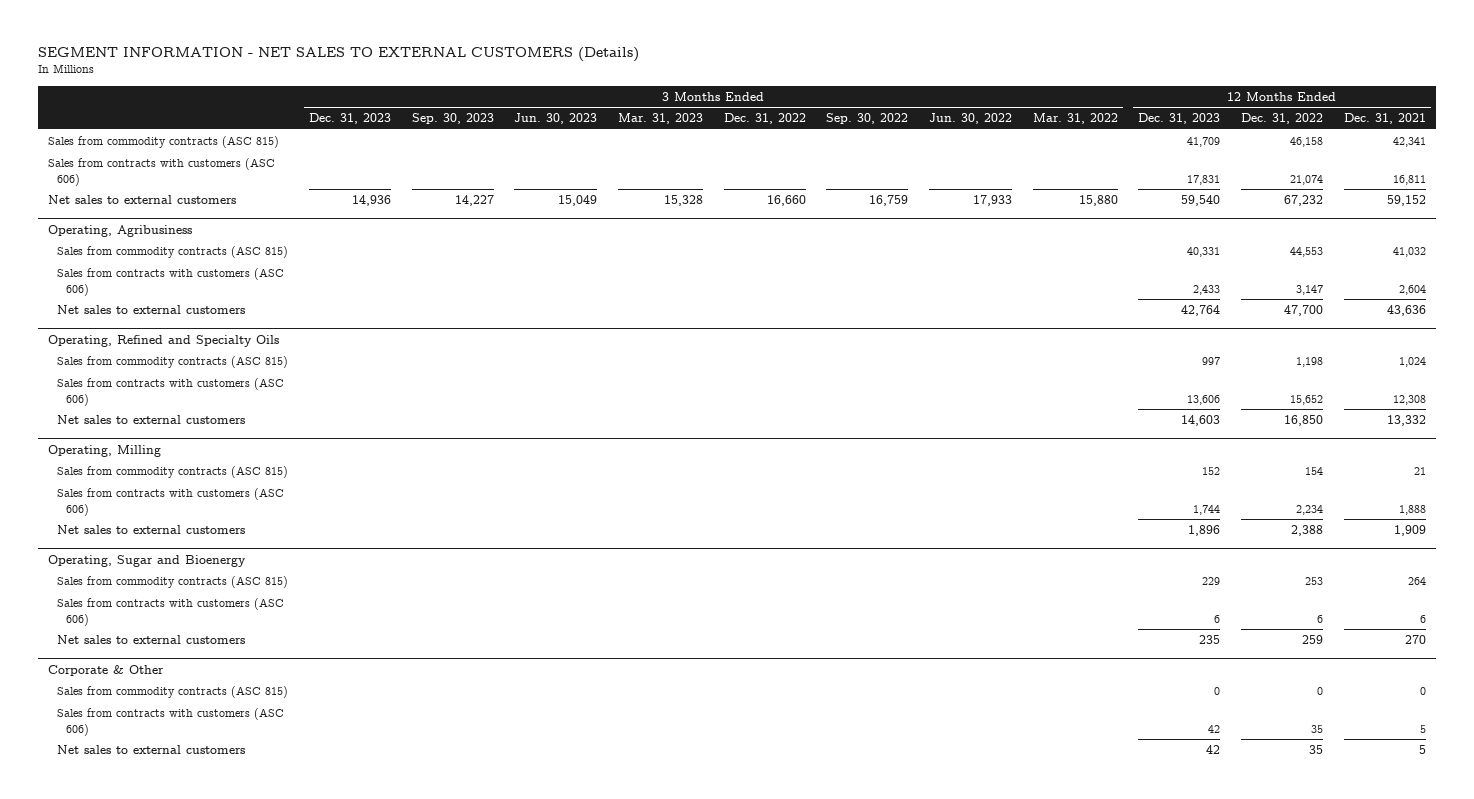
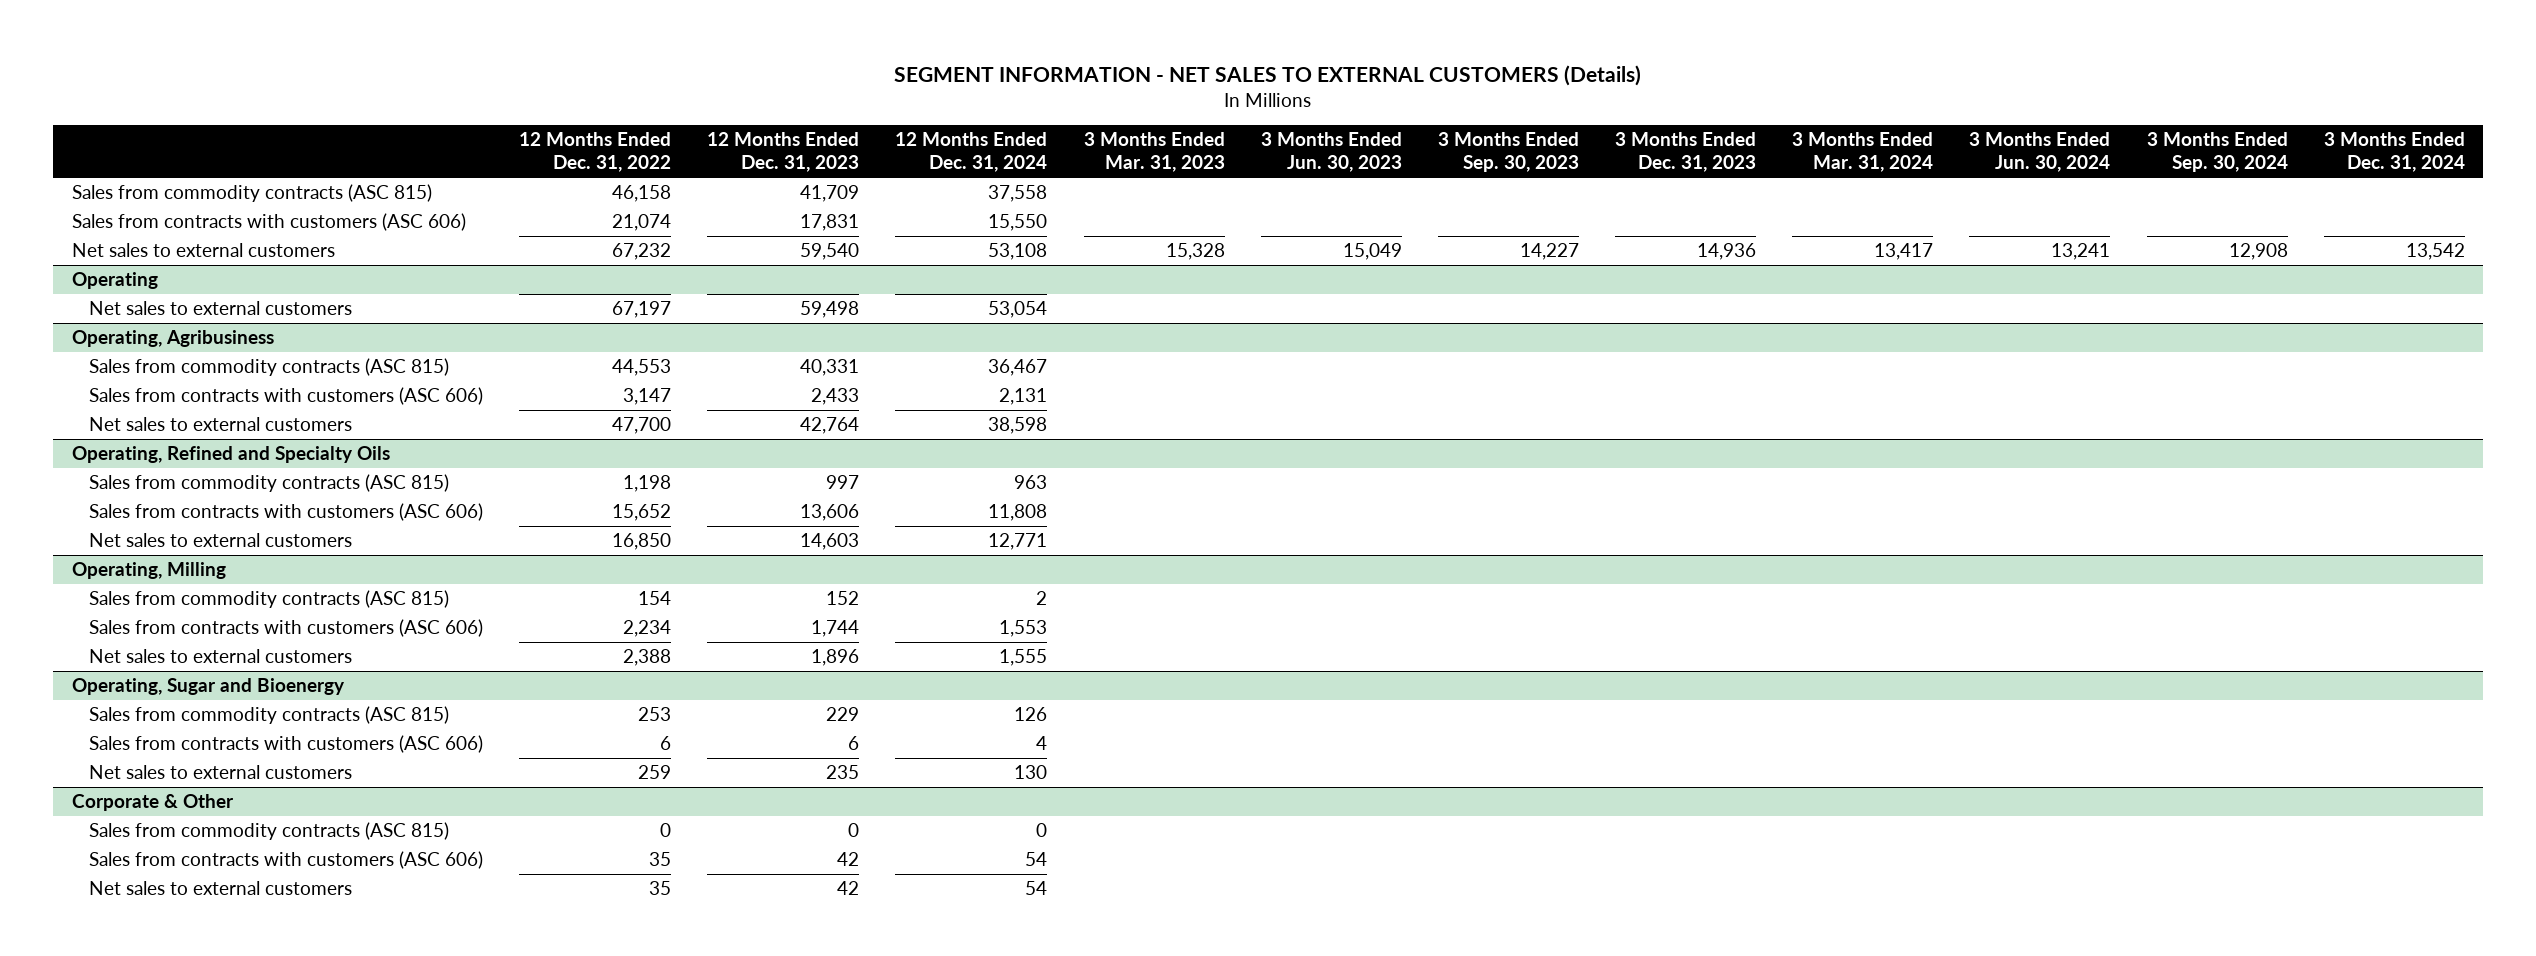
- | 3 Months Ended Dec. 31, 2023 | 3 Months Ended Sep. 30, 2023 | 3 Months Ended Jun. 30, 2023 | 3 Months Ended Mar. 31, 2023 | 3 Months Ended Dec. 31, 2022 | 3 Months Ended Sep. 30, 2022 | 3 Months Ended Jun. 30, 2022 | 3 Months Ended Mar. 31, 2022 | 12 Months Ended Dec. 31, 2023 | 12 Months Ended Dec. 31, 2022 | 12 Months Ended Dec. 31, 2021
+ | 12 Months Ended Dec. 31, 2022 | 12 Months Ended Dec. 31, 2023 | 12 Months Ended Dec. 31, 2024 | 3 Months Ended Mar. 31, 2023 | 3 Months Ended Jun. 30, 2023 | 3 Months Ended Sep. 30, 2023 | 3 Months Ended Dec. 31, 2023 | 3 Months Ended Mar. 31, 2024 | 3 Months Ended Jun. 30, 2024 | 3 Months Ended Sep. 30, 2024 | 3 Months Ended Dec. 31, 2024
+ Operating
+ Net sales to external customers | 67,197 | 59,498 | 53,054 | | | | | | | |

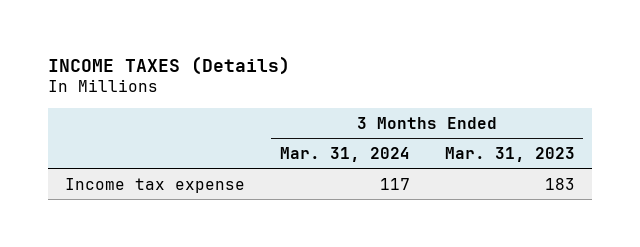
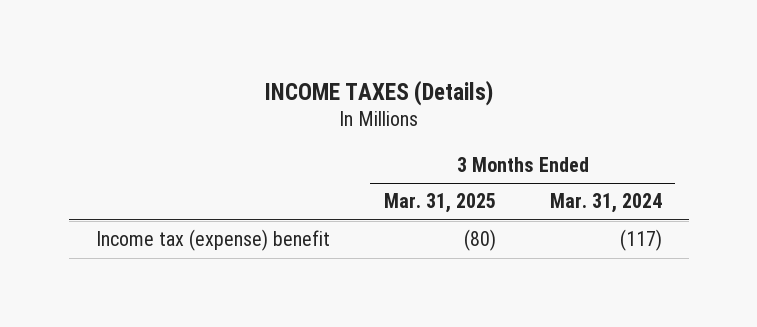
- | 3 Months Ended Mar. 31, 2024 | 3 Months Ended Mar. 31, 2023
+ | 3 Months Ended Mar. 31, 2025 | 3 Months Ended Mar. 31, 2024
- Income tax expense | 117 | 183
+ Income tax (expense) benefit | (80) | (117)

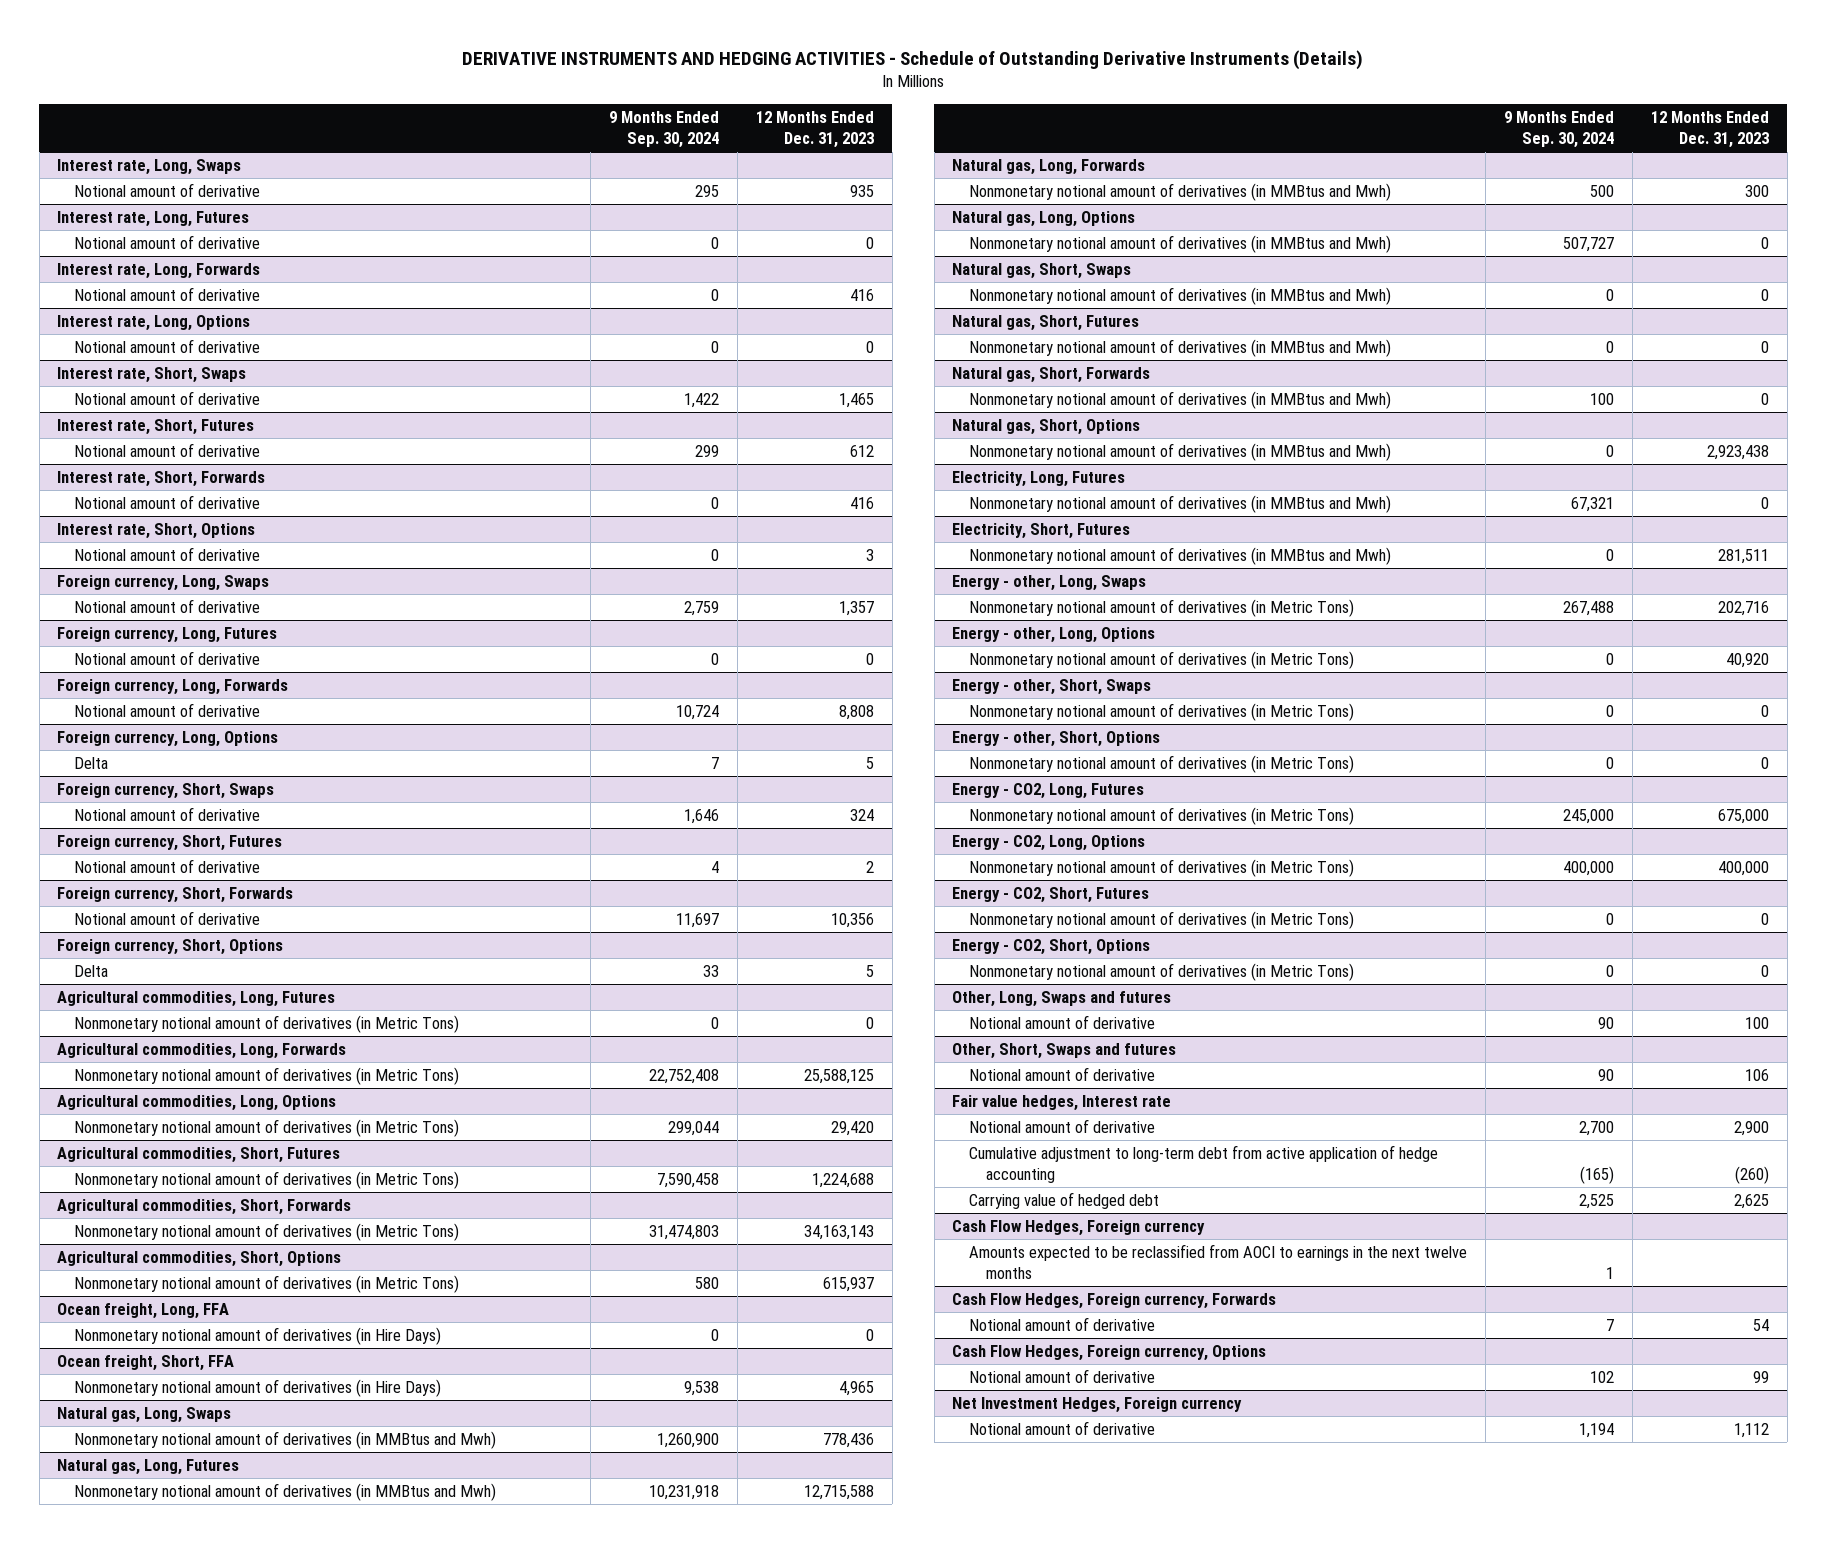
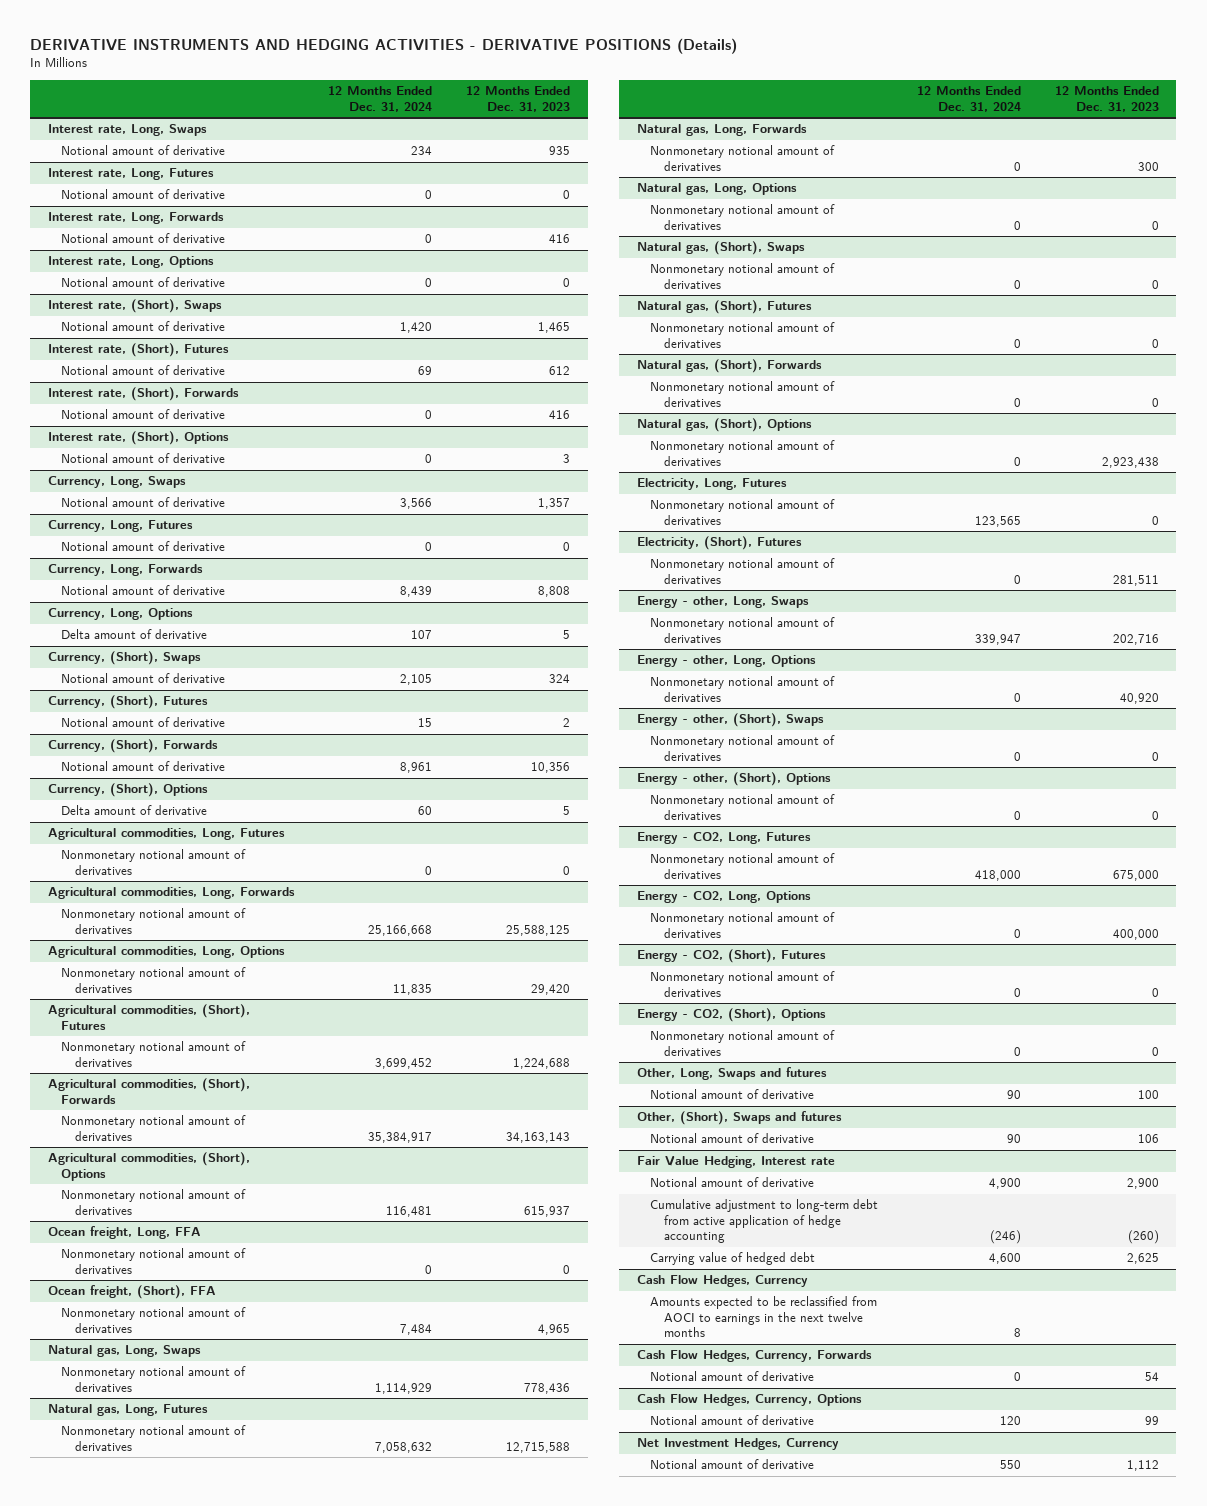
- DERIVATIVE INSTRUMENTS AND HEDGING ACTIVITIES - Schedule of Outstanding Derivative Instruments (Details)
+ DERIVATIVE INSTRUMENTS AND HEDGING ACTIVITIES - DERIVATIVE POSITIONS (Details)
- | 9 Months Ended Sep. 30, 2024 | 12 Months Ended Dec. 31, 2023
+ | 12 Months Ended Dec. 31, 2024 | 12 Months Ended Dec. 31, 2023
- Interest rate, Short, Swaps
+ Interest rate, (Short), Swaps
- Interest rate, Short, Futures
+ Interest rate, (Short), Futures
- Interest rate, Short, Forwards
+ Interest rate, (Short), Forwards
- Interest rate, Short, Options
+ Interest rate, (Short), Options
- Foreign currency, Long, Swaps
+ Currency, Long, Swaps
- Foreign currency, Long, Futures
+ Currency, Long, Futures
- Foreign currency, Long, Forwards
+ Currency, Long, Forwards
- Foreign currency, Long, Options
- Delta | 7 | 5
- Foreign currency, Short, Swaps
+ Currency, Long, Options
+ Delta amount of derivative | 107 | 5
+ Currency, (Short), Swaps
- Foreign currency, Short, Futures
+ Currency, (Short), Futures
- Foreign currency, Short, Forwards
+ Currency, (Short), Forwards
- Foreign currency, Short, Options
- Delta | 33 | 5
+ Currency, (Short), Options
+ Delta amount of derivative | 60 | 5
@ Agricultural commodities, Long, Futures
- Nonmonetary notional amount of derivatives (in Metric Tons) | 0 | 0
+ Nonmonetary notional amount of derivatives | 0 | 0
@ Agricultural commodities, Long, Forwards
- Nonmonetary notional amount of derivatives (in Metric Tons) | 22,752,408 | 25,588,125
+ Nonmonetary notional amount of derivatives | 25,166,668 | 25,588,125
@ Agricultural commodities, Long, Options
- Nonmonetary notional amount of derivatives (in Metric Tons) | 299,044 | 29,420
- Agricultural commodities, Short, Futures
- Nonmonetary notional amount of derivatives (in Metric Tons) | 7,590,458 | 1,224,688
- Agricultural commodities, Short, Forwards
- Nonmonetary notional amount of derivatives (in Metric Tons) | 31,474,803 | 34,163,143
- Agricultural commodities, Short, Options
- Nonmonetary notional amount of derivatives (in Metric Tons) | 580 | 615,937
@ Agricultural commodities, Long, Options
+ Nonmonetary notional amount of derivatives | 11,835 | 29,420
+ Agricultural commodities, (Short), Futures
+ Nonmonetary notional amount of derivatives | 3,699,452 | 1,224,688
+ Agricultural commodities, (Short), Forwards
+ Nonmonetary notional amount of derivatives | 35,384,917 | 34,163,143
+ Agricultural commodities, (Short), Options
+ Nonmonetary notional amount of derivatives | 116,481 | 615,937
@ Ocean freight, Long, FFA
- Nonmonetary notional amount of derivatives (in Hire Days) | 0 | 0
- Ocean freight, Short, FFA
- Nonmonetary notional amount of derivatives (in Hire Days) | 9,538 | 4,965
@ Ocean freight, Long, FFA
+ Nonmonetary notional amount of derivatives | 0 | 0
+ Ocean freight, (Short), FFA
+ Nonmonetary notional amount of derivatives | 7,484 | 4,965
@ Natural gas, Long, Swaps
- Nonmonetary notional amount of derivatives (in MMBtus and Mwh) | 1,260,900 | 778,436
+ Nonmonetary notional amount of derivatives | 1,114,929 | 778,436
@ Natural gas, Long, Futures
- Nonmonetary notional amount of derivatives (in MMBtus and Mwh) | 10,231,918 | 12,715,588
+ Nonmonetary notional amount of derivatives | 7,058,632 | 12,715,588
@ Natural gas, Long, Forwards
- Nonmonetary notional amount of derivatives (in MMBtus and Mwh) | 500 | 300
+ Nonmonetary notional amount of derivatives | 0 | 300
@ Natural gas, Long, Options
- Nonmonetary notional amount of derivatives (in MMBtus and Mwh) | 507,727 | 0
- Natural gas, Short, Swaps
- Nonmonetary notional amount of derivatives (in MMBtus and Mwh) | 0 | 0
- Natural gas, Short, Futures
- Nonmonetary notional amount of derivatives (in MMBtus and Mwh) | 0 | 0
- Natural gas, Short, Forwards
- Nonmonetary notional amount of derivatives (in MMBtus and Mwh) | 100 | 0
- Natural gas, Short, Options
- Nonmonetary notional amount of derivatives (in MMBtus and Mwh) | 0 | 2,923,438
@ Natural gas, Long, Options
+ Nonmonetary notional amount of derivatives | 0 | 0
+ Natural gas, (Short), Swaps
+ Nonmonetary notional amount of derivatives | 0 | 0
+ Natural gas, (Short), Futures
+ Nonmonetary notional amount of derivatives | 0 | 0
+ Natural gas, (Short), Forwards
+ Nonmonetary notional amount of derivatives | 0 | 0
+ Natural gas, (Short), Options
+ Nonmonetary notional amount of derivatives | 0 | 2,923,438
@ Electricity, Long, Futures
- Nonmonetary notional amount of derivatives (in MMBtus and Mwh) | 67,321 | 0
- Electricity, Short, Futures
- Nonmonetary notional amount of derivatives (in MMBtus and Mwh) | 0 | 281,511
@ Electricity, Long, Futures
+ Nonmonetary notional amount of derivatives | 123,565 | 0
+ Electricity, (Short), Futures
+ Nonmonetary notional amount of derivatives | 0 | 281,511
@ Energy - other, Long, Swaps
- Nonmonetary notional amount of derivatives (in Metric Tons) | 267,488 | 202,716
+ Nonmonetary notional amount of derivatives | 339,947 | 202,716
@ Energy - other, Long, Options
- Nonmonetary notional amount of derivatives (in Metric Tons) | 0 | 40,920
- Energy - other, Short, Swaps
- Nonmonetary notional amount of derivatives (in Metric Tons) | 0 | 0
- Energy - other, Short, Options
- Nonmonetary notional amount of derivatives (in Metric Tons) | 0 | 0
@ Energy - other, Long, Options
+ Nonmonetary notional amount of derivatives | 0 | 40,920
+ Energy - other, (Short), Swaps
+ Nonmonetary notional amount of derivatives | 0 | 0
+ Energy - other, (Short), Options
+ Nonmonetary notional amount of derivatives | 0 | 0
@ Energy - CO2, Long, Futures
- Nonmonetary notional amount of derivatives (in Metric Tons) | 245,000 | 675,000
+ Nonmonetary notional amount of derivatives | 418,000 | 675,000
@ Energy - CO2, Long, Options
- Nonmonetary notional amount of derivatives (in Metric Tons) | 400,000 | 400,000
- Energy - CO2, Short, Futures
- Nonmonetary notional amount of derivatives (in Metric Tons) | 0 | 0
- Energy - CO2, Short, Options
- Nonmonetary notional amount of derivatives (in Metric Tons) | 0 | 0
@ Energy - CO2, Long, Options
+ Nonmonetary notional amount of derivatives | 0 | 400,000
+ Energy - CO2, (Short), Futures
+ Nonmonetary notional amount of derivatives | 0 | 0
+ Energy - CO2, (Short), Options
+ Nonmonetary notional amount of derivatives | 0 | 0
- Other, Short, Swaps and futures
+ Other, (Short), Swaps and futures
- Fair value hedges, Interest rate
+ Fair Value Hedging, Interest rate
- Cash Flow Hedges, Foreign currency
+ Cash Flow Hedges, Currency
- Cash Flow Hedges, Foreign currency, Forwards
+ Cash Flow Hedges, Currency, Forwards
- Cash Flow Hedges, Foreign currency, Options
+ Cash Flow Hedges, Currency, Options
- Net Investment Hedges, Foreign currency
+ Net Investment Hedges, Currency

